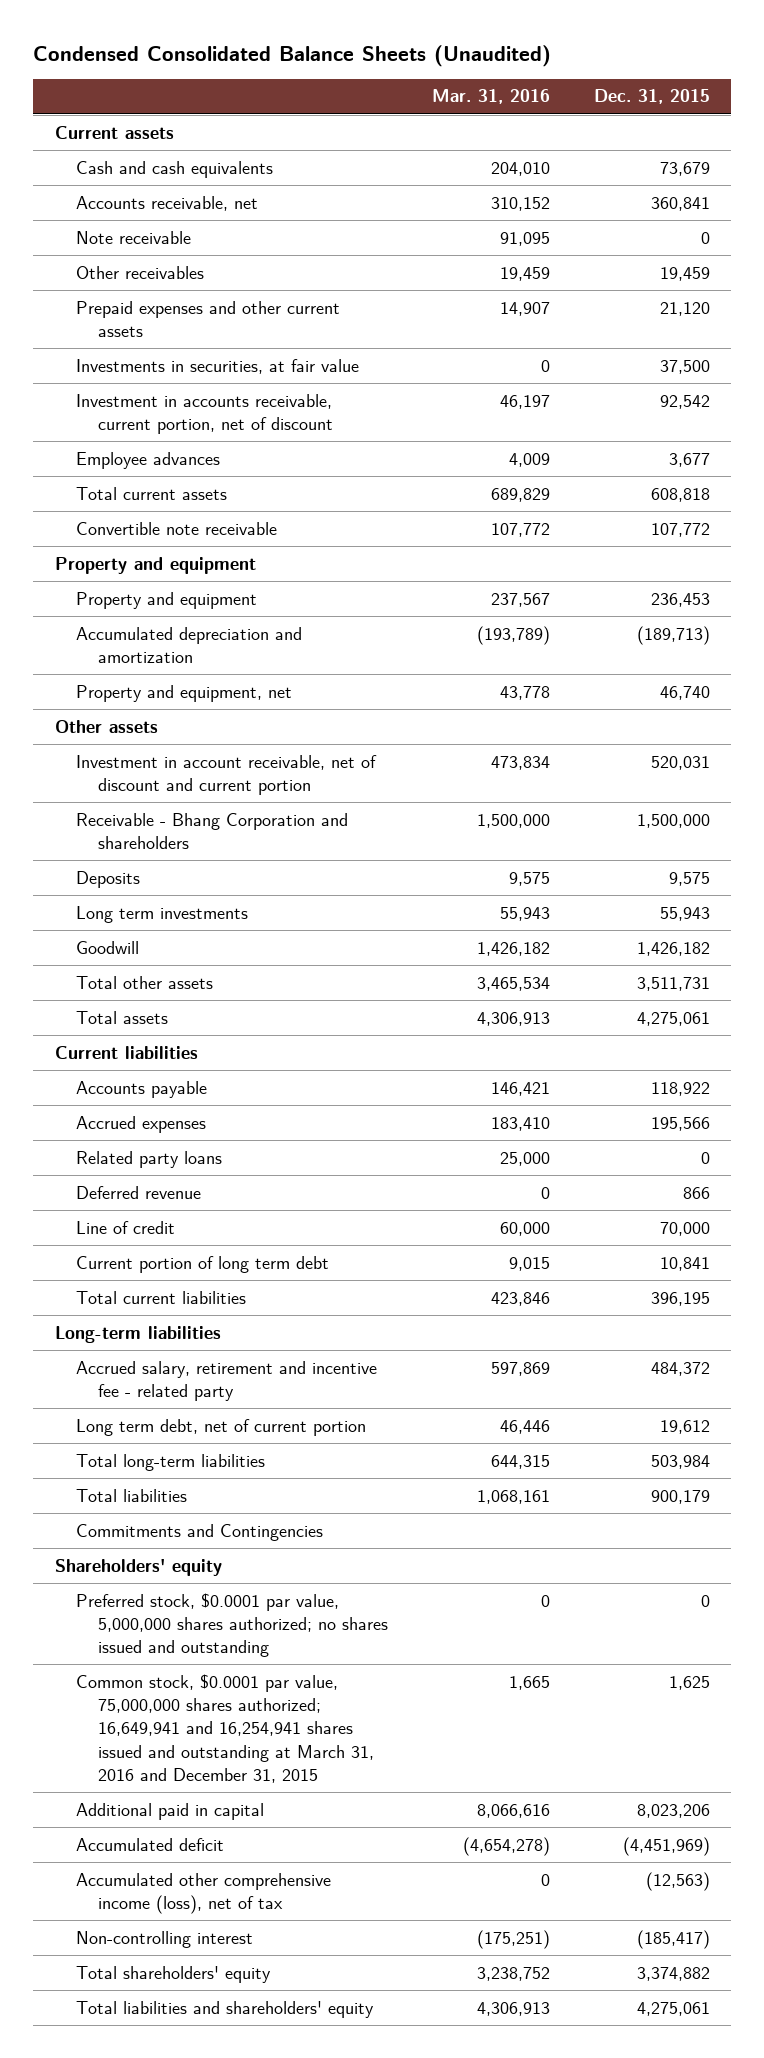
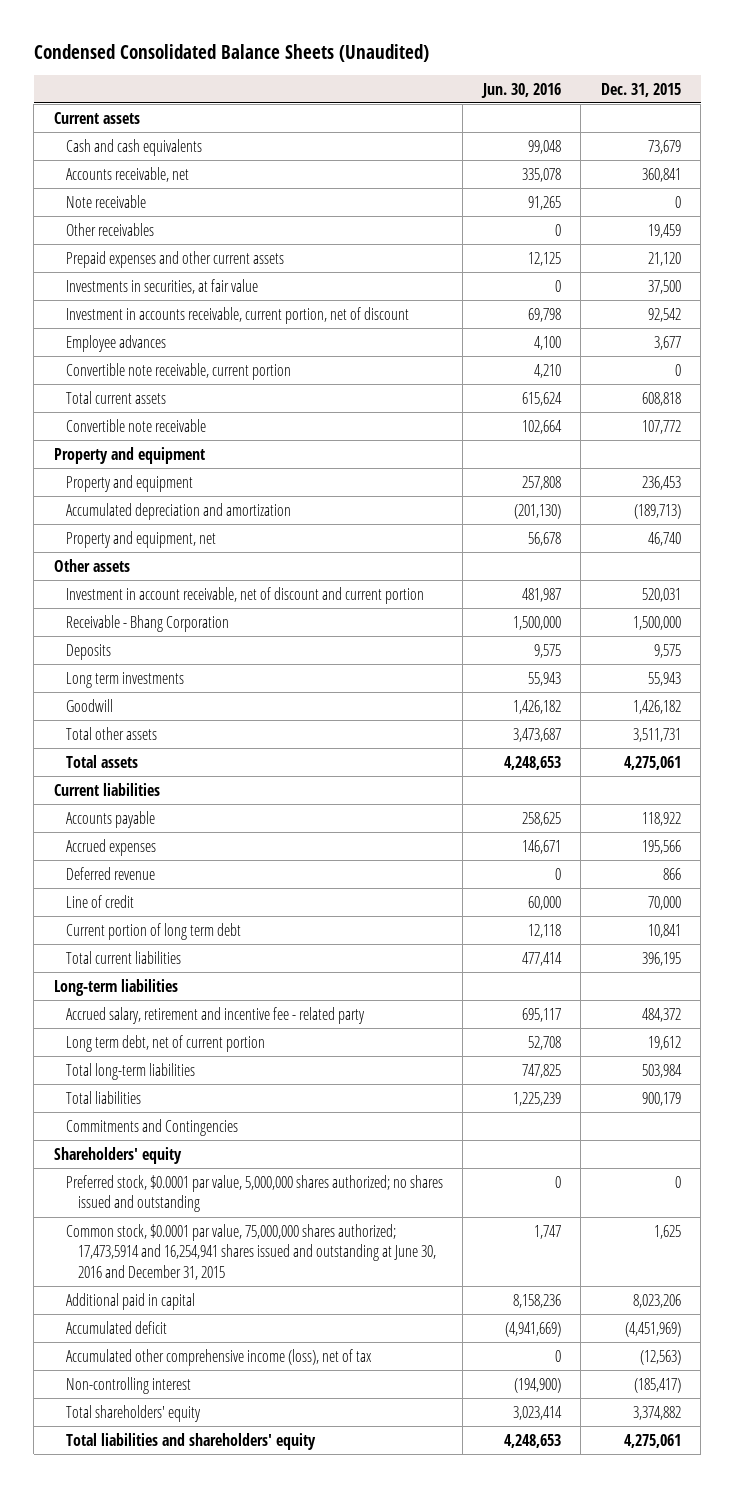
- | Mar. 31, 2016 | Dec. 31, 2015
+ | Jun. 30, 2016 | Dec. 31, 2015
+ Convertible note receivable, current portion | 4,210 | 0
- Receivable - Bhang Corporation and shareholders | 1,500,000 | 1,500,000
+ Receivable - Bhang Corporation | 1,500,000 | 1,500,000
- Related party loans | 25,000 | 0
- Common stock, $0.0001 par value, 75,000,000 shares authorized; 16,649,941 and 16,254,941 shares issued and outstanding at March 31, 2016 and December 31, 2015 | 1,665 | 1,625
+ Common stock, $0.0001 par value, 75,000,000 shares authorized; 17,473,5914 and 16,254,941 shares issued and outstanding at June 30, 2016 and December 31, 2015 | 1,747 | 1,625

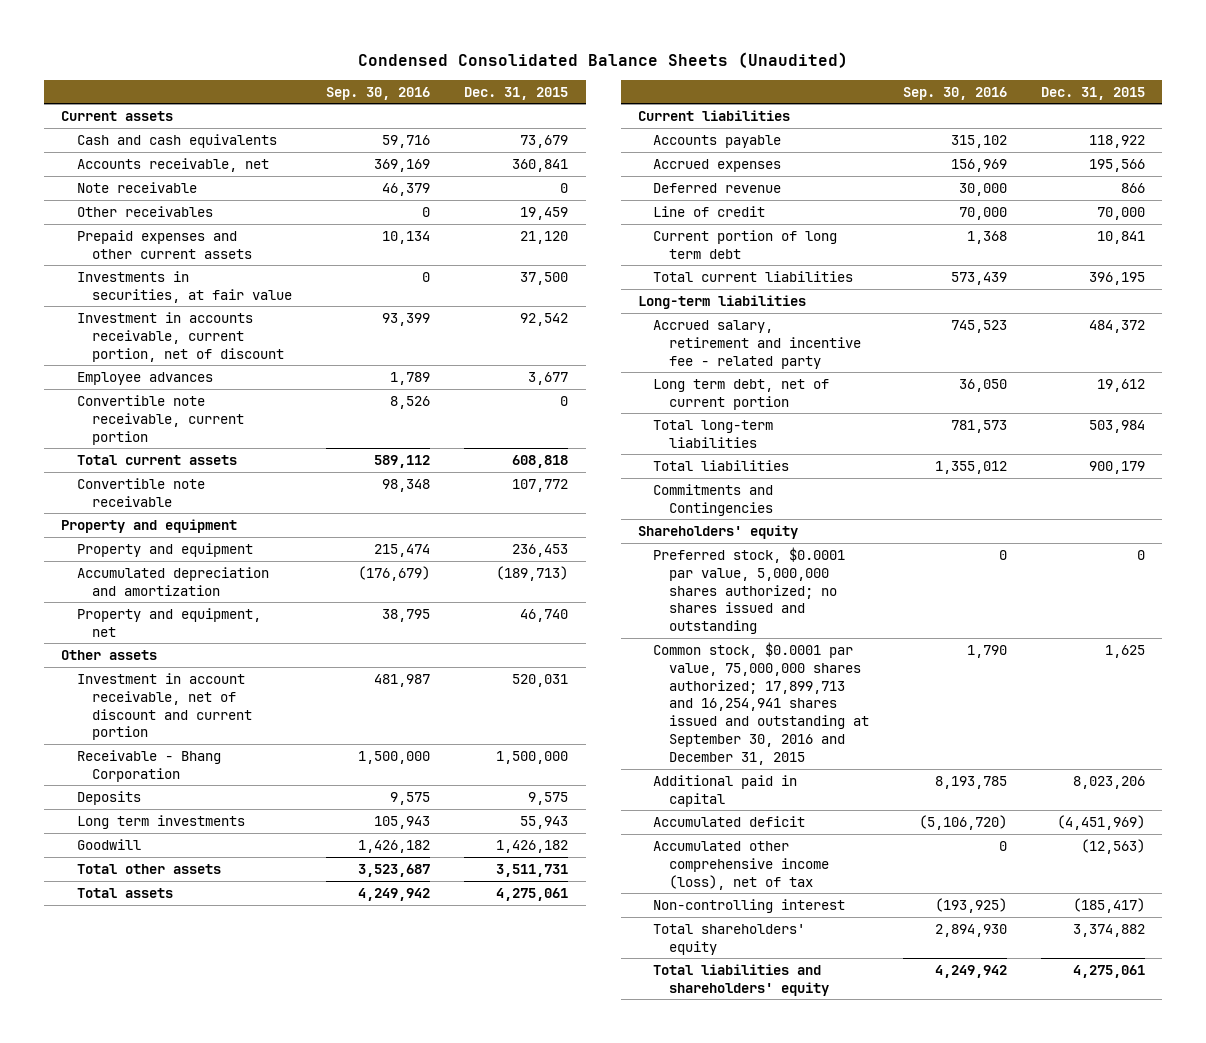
- | Jun. 30, 2016 | Dec. 31, 2015
+ | Sep. 30, 2016 | Dec. 31, 2015
- Common stock, $0.0001 par value, 75,000,000 shares authorized; 17,473,5914 and 16,254,941 shares issued and outstanding at June 30, 2016 and December 31, 2015 | 1,747 | 1,625
+ Common stock, $0.0001 par value, 75,000,000 shares authorized; 17,899,713 and 16,254,941 shares issued and outstanding at September 30, 2016 and December 31, 2015 | 1,790 | 1,625

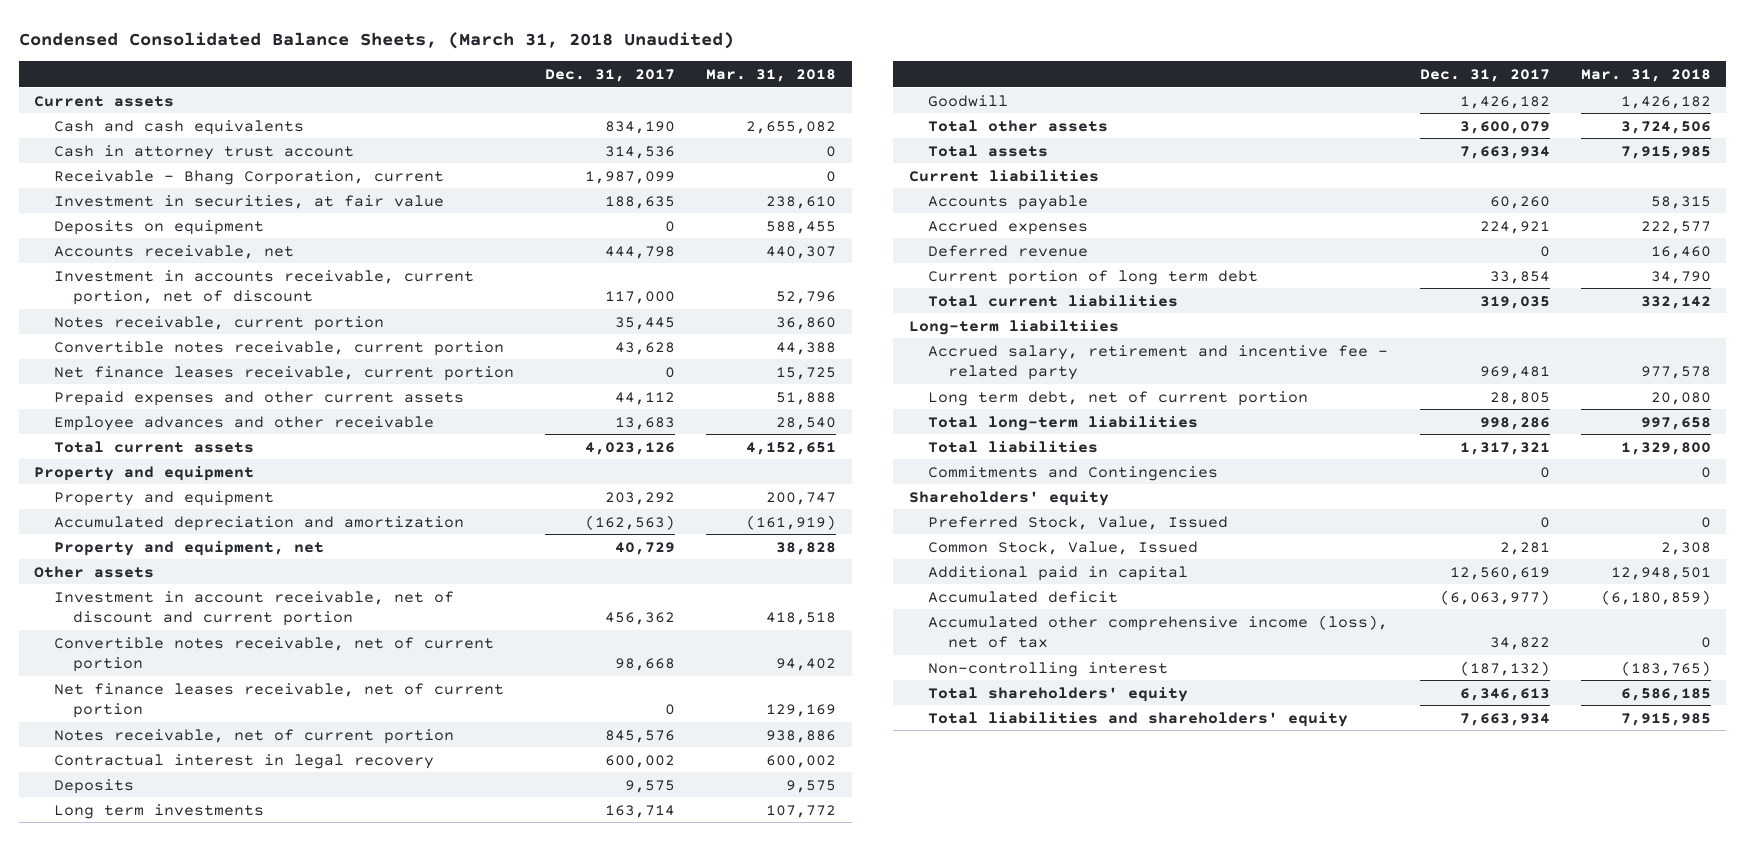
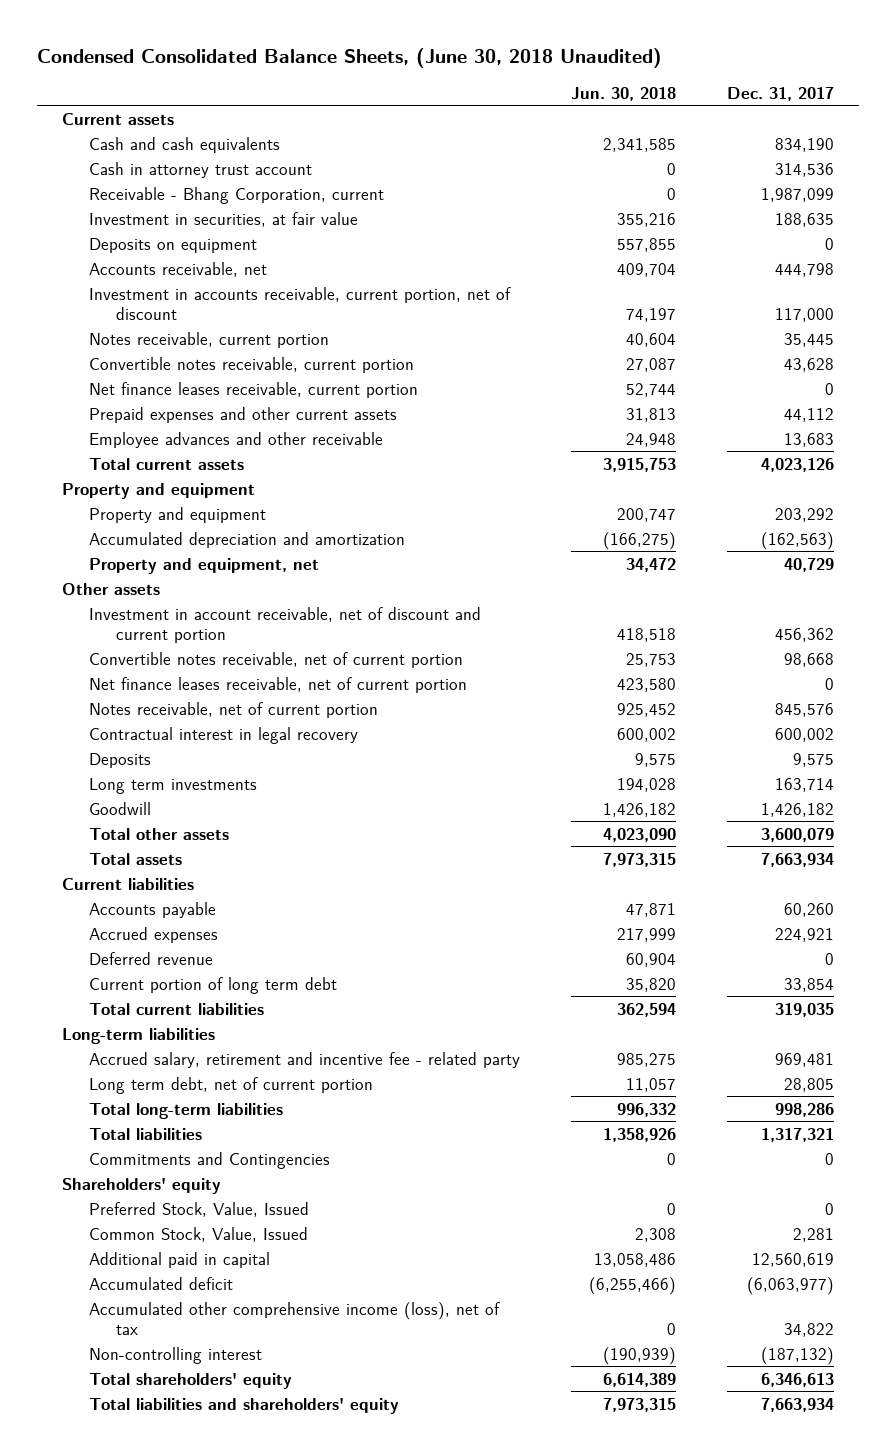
- Condensed Consolidated Balance Sheets, (March 31, 2018 Unaudited)
+ Condensed Consolidated Balance Sheets, (June 30, 2018 Unaudited)
- | Dec. 31, 2017 | Mar. 31, 2018
+ | Jun. 30, 2018 | Dec. 31, 2017
- Long-term liabiltiies
+ Long-term liabilities

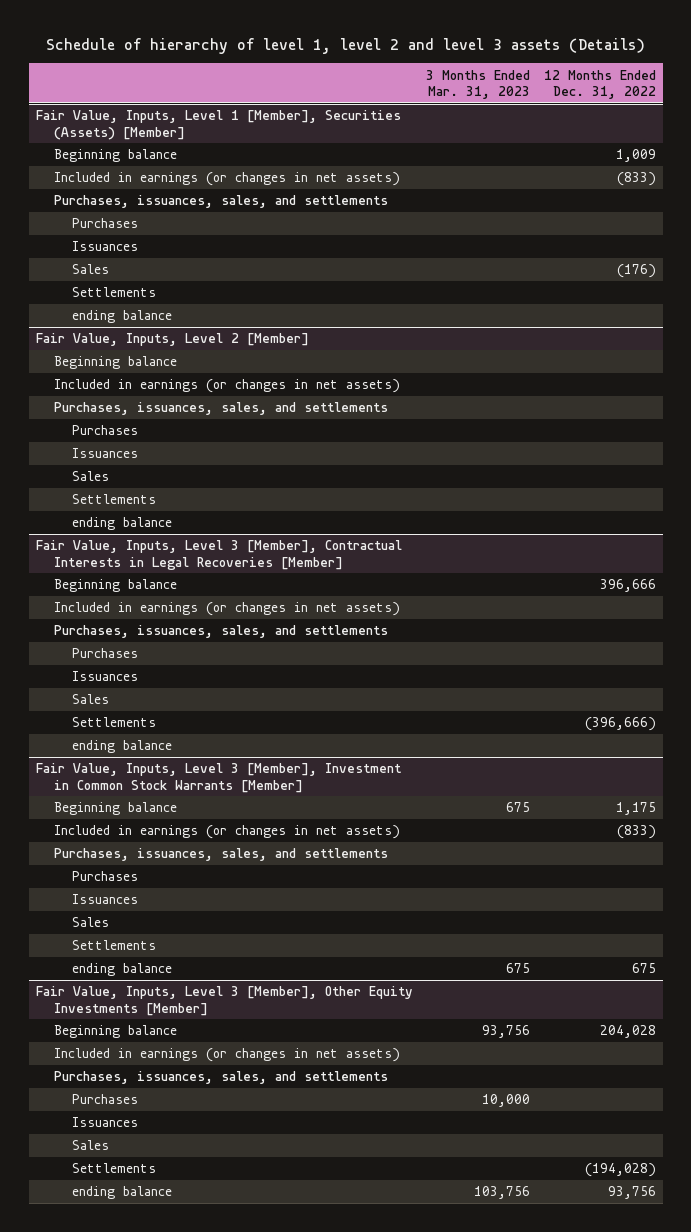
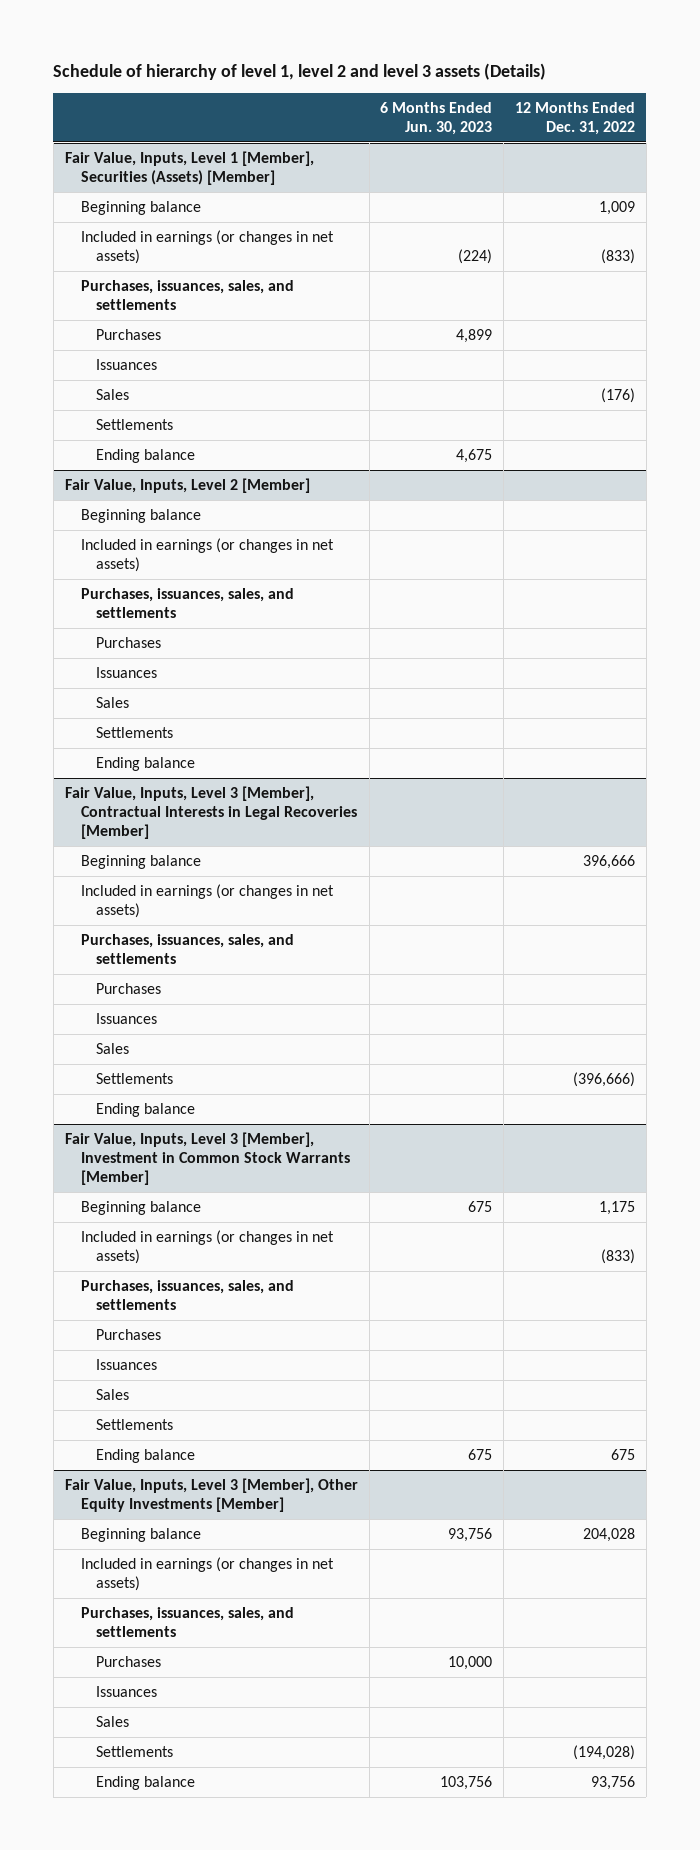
- | 3 Months Ended Mar. 31, 2023 | 12 Months Ended Dec. 31, 2022
+ | 6 Months Ended Jun. 30, 2023 | 12 Months Ended Dec. 31, 2022
@ Fair Value, Inputs, Level 1 [Member], Securities (Assets) [Member]
- ending balance
+ Ending balance | 4,675 |
@ Fair Value, Inputs, Level 2 [Member]
- ending balance
+ Ending balance
@ Fair Value, Inputs, Level 3 [Member], Contractual Interests in Legal Recoveries [Member]
- ending balance
+ Ending balance
@ Fair Value, Inputs, Level 3 [Member], Investment in Common Stock Warrants [Member]
- ending balance | 675 | 675
+ Ending balance | 675 | 675
@ Fair Value, Inputs, Level 3 [Member], Other Equity Investments [Member]
- ending balance | 103,756 | 93,756
+ Ending balance | 103,756 | 93,756

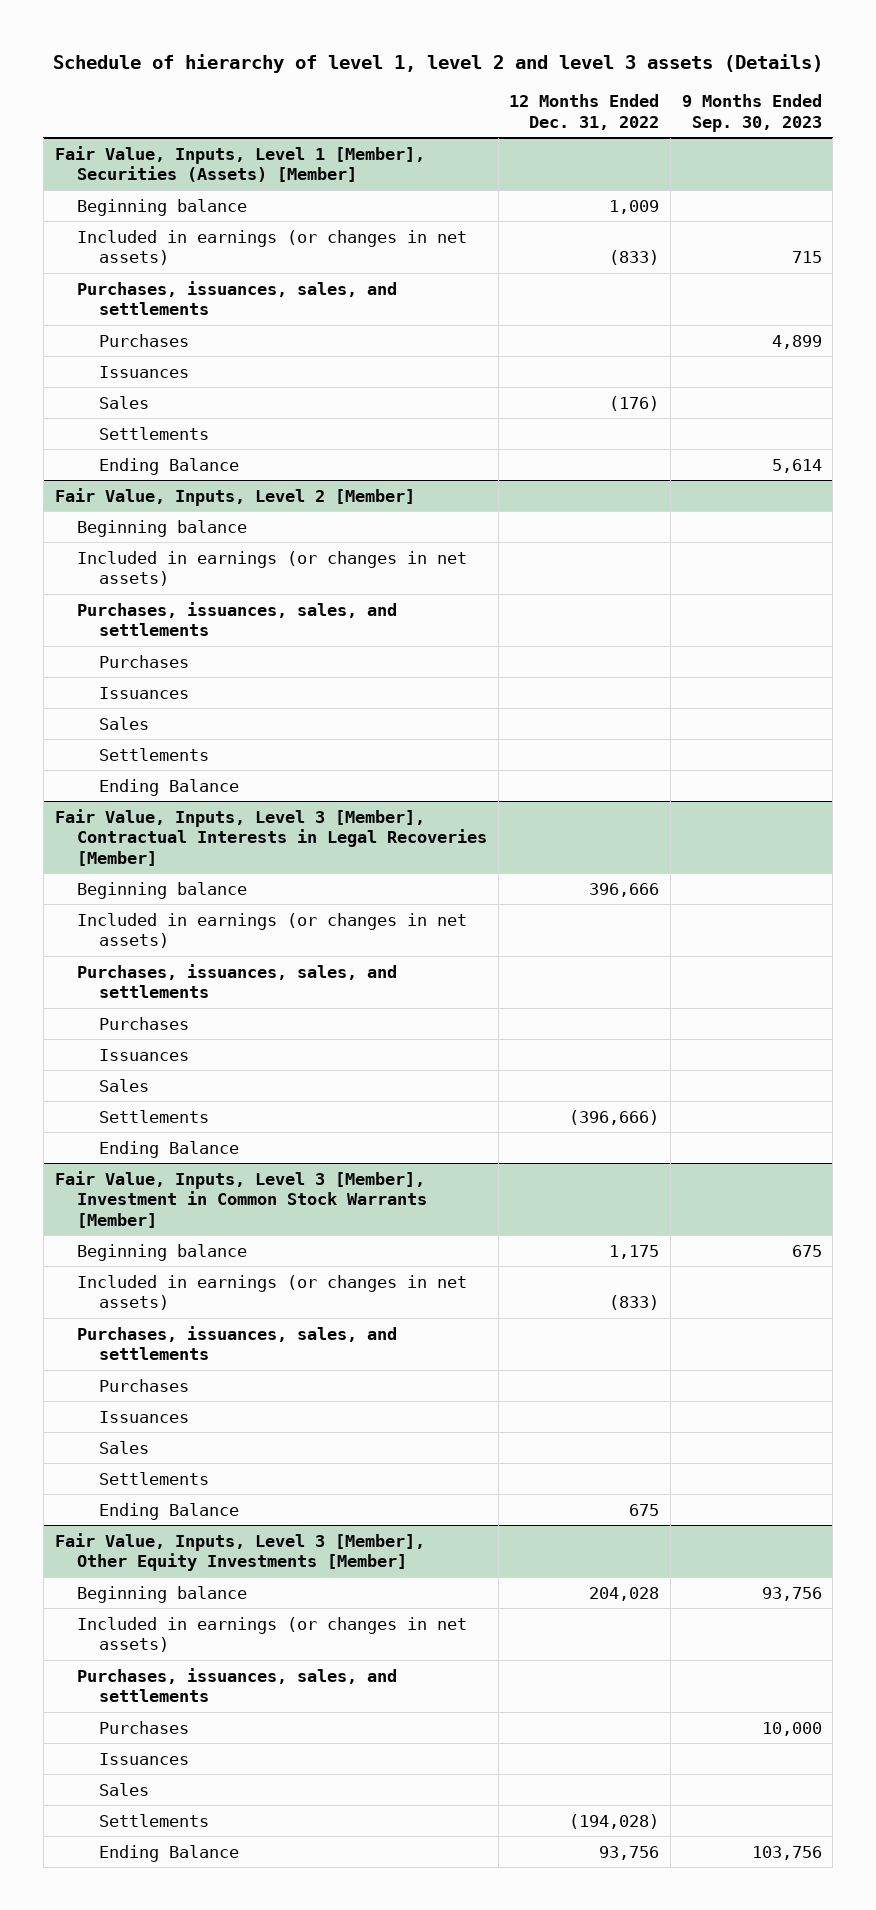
- | 6 Months Ended Jun. 30, 2023 | 12 Months Ended Dec. 31, 2022
+ | 12 Months Ended Dec. 31, 2022 | 9 Months Ended Sep. 30, 2023
@ Fair Value, Inputs, Level 1 [Member], Securities (Assets) [Member]
- Ending balance | 4,675 |
+ Ending Balance | | 5,614
@ Fair Value, Inputs, Level 2 [Member]
- Ending balance
+ Ending Balance
@ Fair Value, Inputs, Level 3 [Member], Contractual Interests in Legal Recoveries [Member]
- Ending balance
+ Ending Balance
@ Fair Value, Inputs, Level 3 [Member], Investment in Common Stock Warrants [Member]
- Ending balance | 675 | 675
+ Ending Balance | 675 |
@ Fair Value, Inputs, Level 3 [Member], Other Equity Investments [Member]
- Ending balance | 103,756 | 93,756
+ Ending Balance | 93,756 | 103,756

